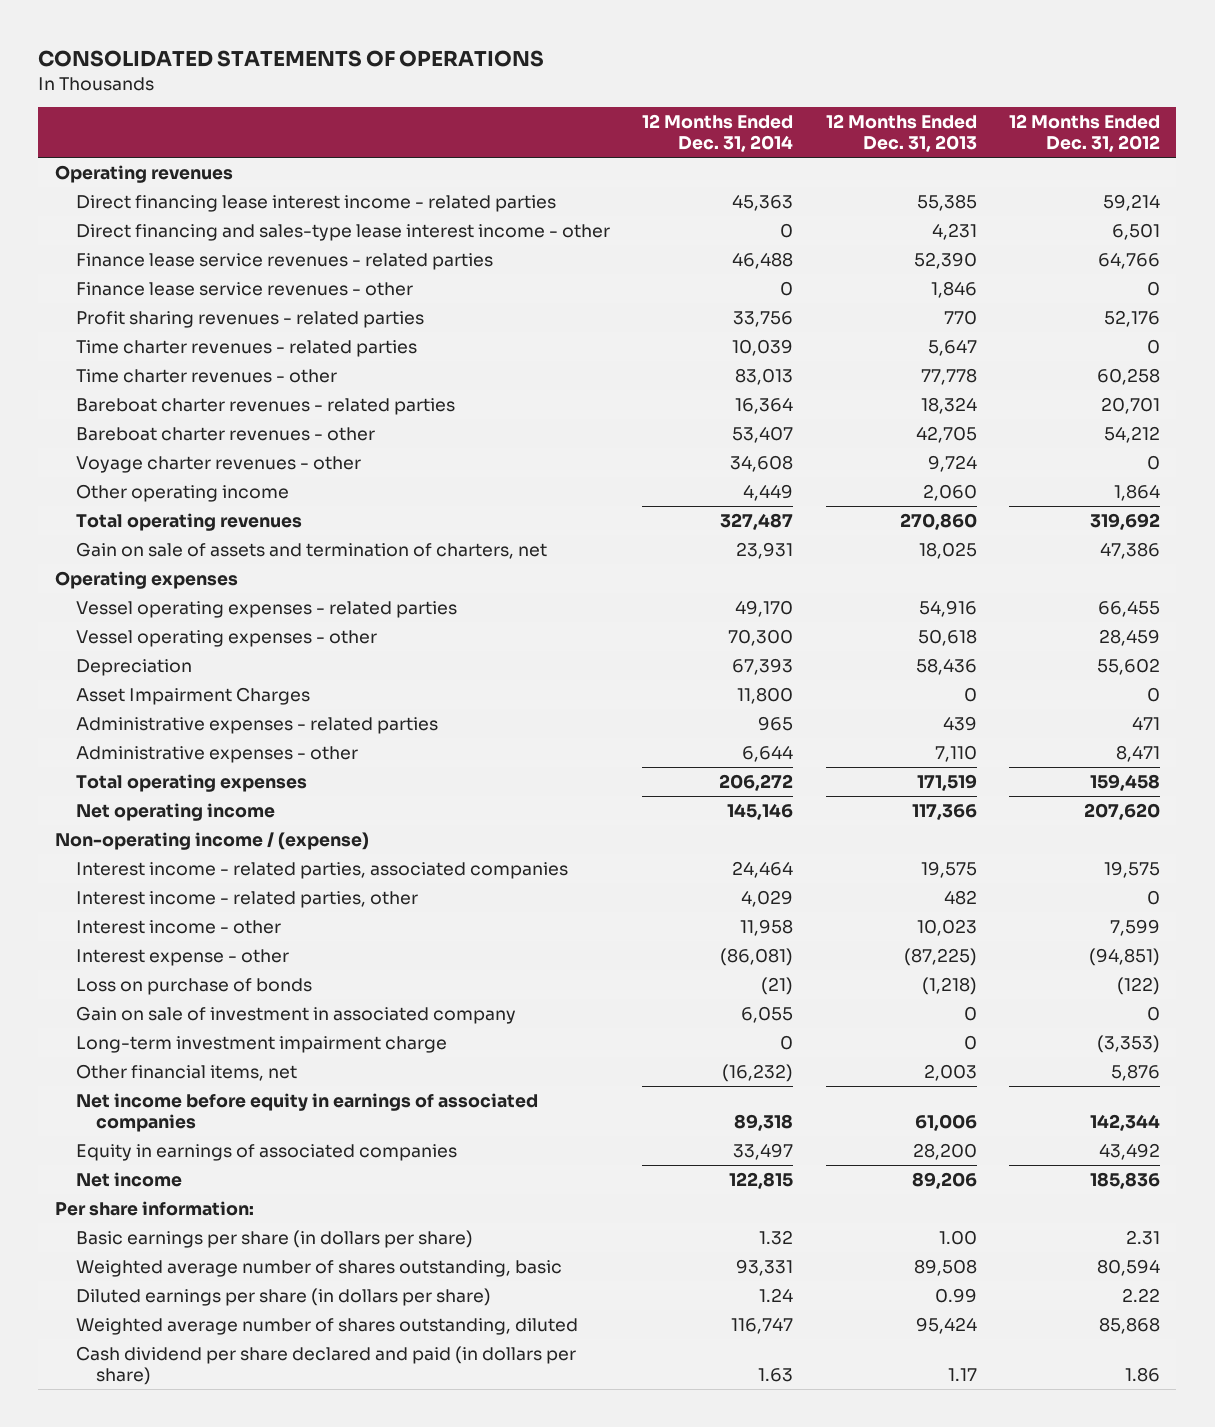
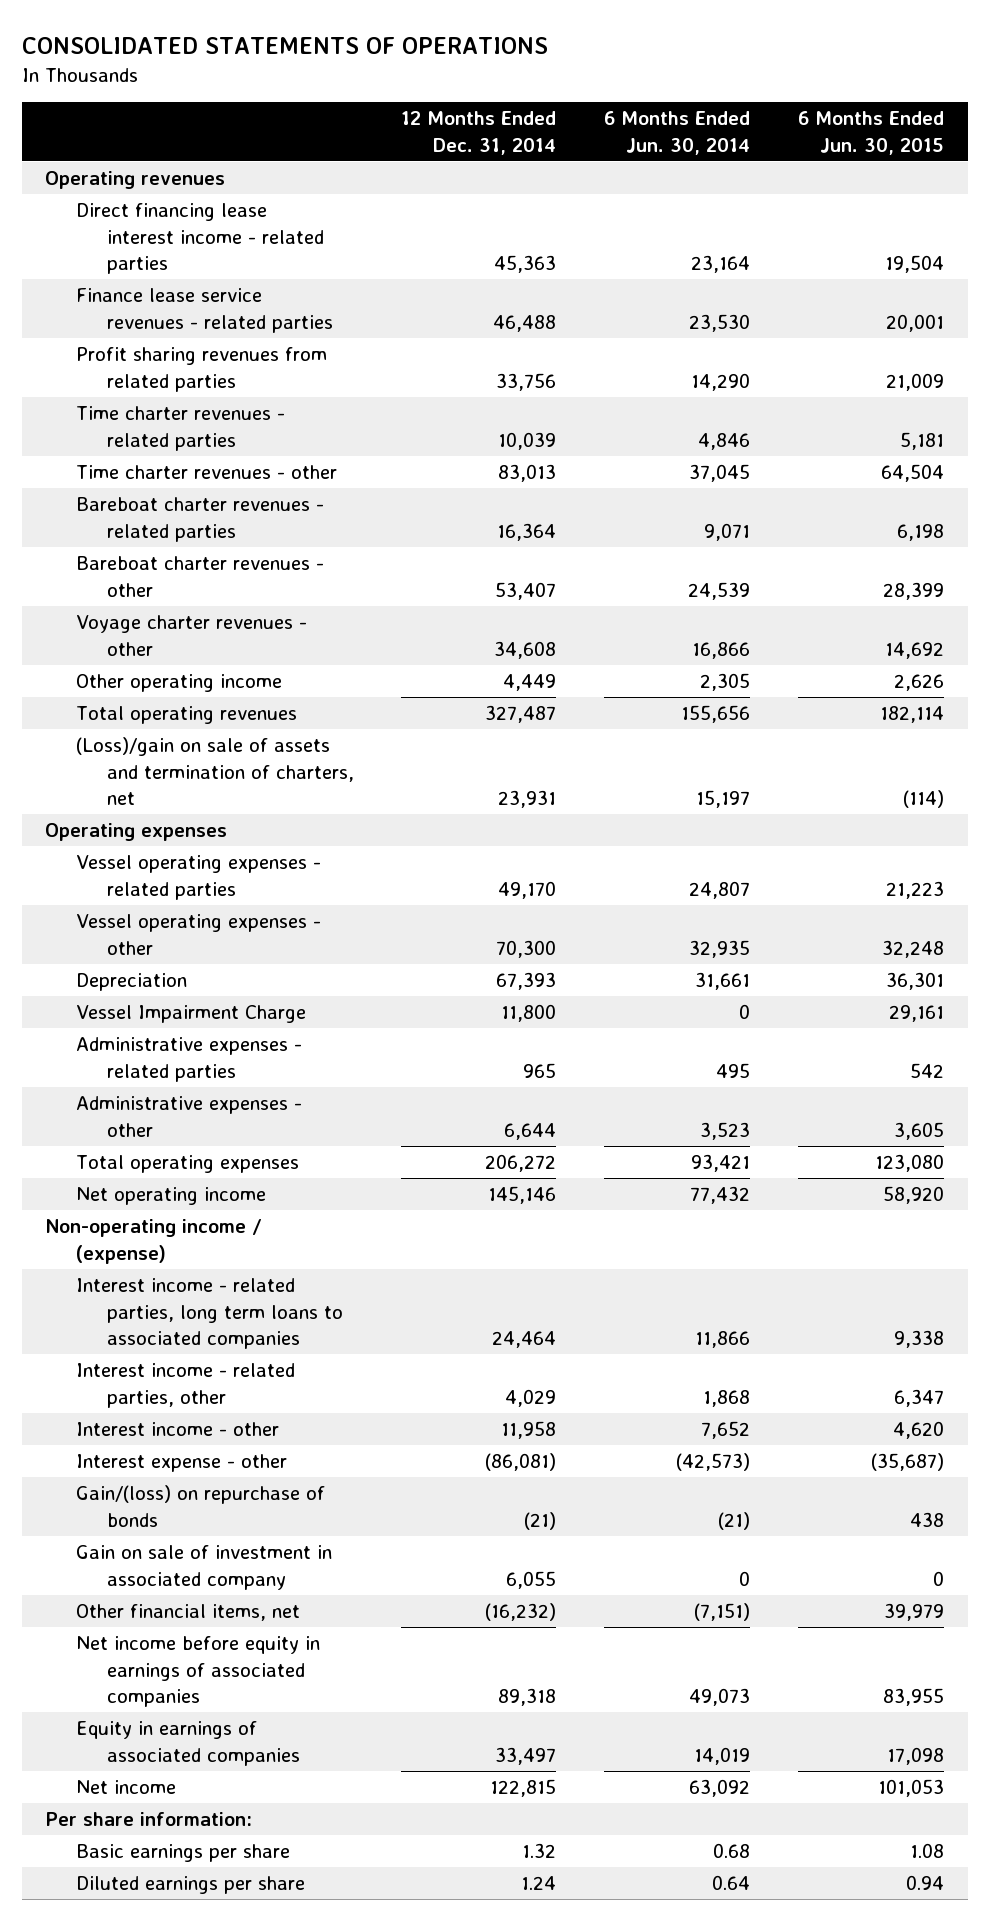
- | 12 Months Ended Dec. 31, 2014 | 12 Months Ended Dec. 31, 2013 | 12 Months Ended Dec. 31, 2012
+ | 12 Months Ended Dec. 31, 2014 | 6 Months Ended Jun. 30, 2014 | 6 Months Ended Jun. 30, 2015
- Direct financing and sales-type lease interest income - other | 0 | 4,231 | 6,501
- Finance lease service revenues - other | 0 | 1,846 | 0
- Profit sharing revenues - related parties | 33,756 | 770 | 52,176
+ Profit sharing revenues from related parties | 33,756 | 14,290 | 21,009
- Gain on sale of assets and termination of charters, net | 23,931 | 18,025 | 47,386
+ (Loss)/gain on sale of assets and termination of charters, net | 23,931 | 15,197 | (114)
- Asset Impairment Charges | 11,800 | 0 | 0
+ Vessel Impairment Charge | 11,800 | 0 | 29,161
- Interest income - related parties, associated companies | 24,464 | 19,575 | 19,575
+ Interest income - related parties, long term loans to associated companies | 24,464 | 11,866 | 9,338
- Loss on purchase of bonds | (21) | (1,218) | (122)
+ Gain/(loss) on repurchase of bonds | (21) | (21) | 438
- Long-term investment impairment charge | 0 | 0 | (3,353)
- Basic earnings per share (in dollars per share) | 1.32 | 1.00 | 2.31
- Weighted average number of shares outstanding, basic | 93,331 | 89,508 | 80,594
- Diluted earnings per share (in dollars per share) | 1.24 | 0.99 | 2.22
- Weighted average number of shares outstanding, diluted | 116,747 | 95,424 | 85,868
- Cash dividend per share declared and paid (in dollars per share) | 1.63 | 1.17 | 1.86
+ Basic earnings per share | 1.32 | 0.68 | 1.08
+ Diluted earnings per share | 1.24 | 0.64 | 0.94

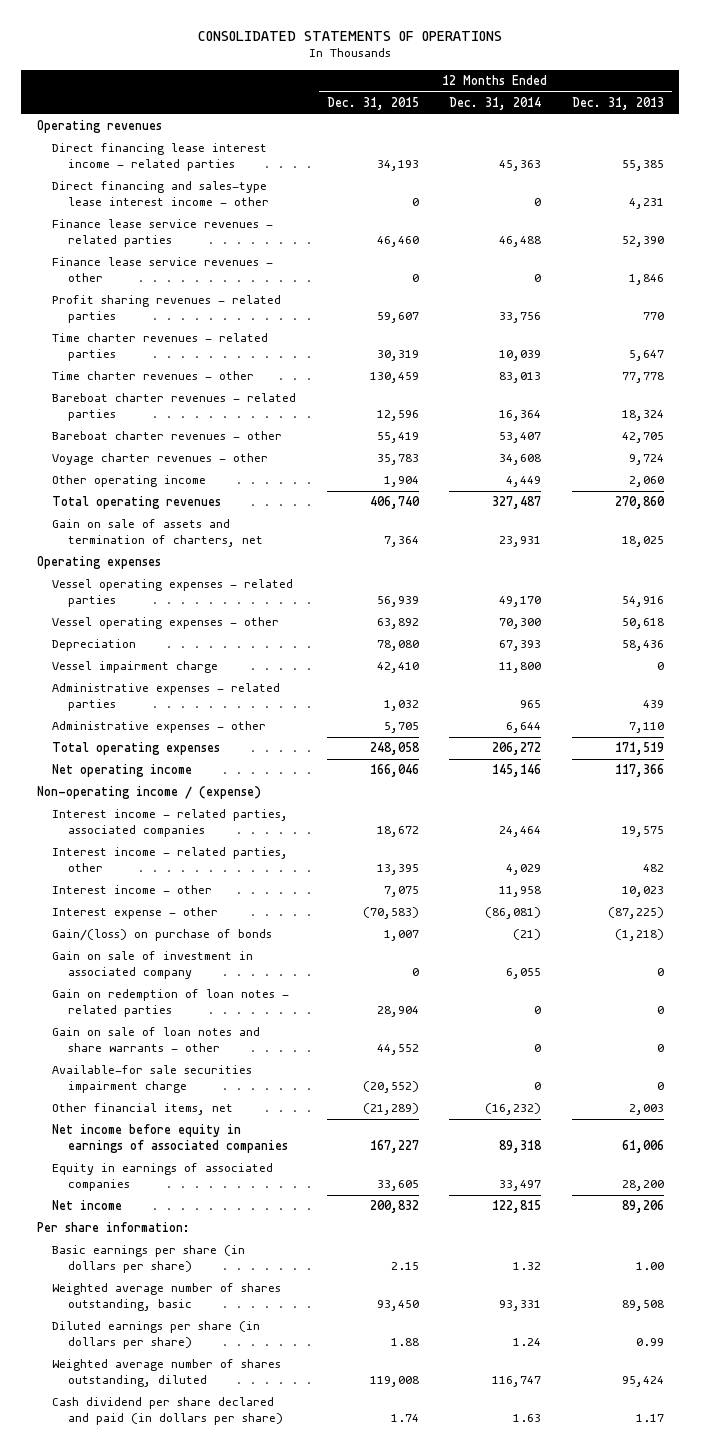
- | 12 Months Ended Dec. 31, 2014 | 6 Months Ended Jun. 30, 2014 | 6 Months Ended Jun. 30, 2015
+ | 12 Months Ended Dec. 31, 2015 | 12 Months Ended Dec. 31, 2014 | 12 Months Ended Dec. 31, 2013
+ Direct financing and sales-type lease interest income - other | 0 | 0 | 4,231
- Profit sharing revenues from related parties | 33,756 | 14,290 | 21,009
+ Finance lease service revenues - other | 0 | 0 | 1,846
+ Profit sharing revenues - related parties | 59,607 | 33,756 | 770
- (Loss)/gain on sale of assets and termination of charters, net | 23,931 | 15,197 | (114)
+ Gain on sale of assets and termination of charters, net | 7,364 | 23,931 | 18,025
- Vessel Impairment Charge | 11,800 | 0 | 29,161
+ Vessel impairment charge | 42,410 | 11,800 | 0
- Interest income - related parties, long term loans to associated companies | 24,464 | 11,866 | 9,338
+ Interest income - related parties, associated companies | 18,672 | 24,464 | 19,575
- Gain/(loss) on repurchase of bonds | (21) | (21) | 438
+ Gain/(loss) on purchase of bonds | 1,007 | (21) | (1,218)
+ Gain on redemption of loan notes - related parties | 28,904 | 0 | 0
+ Gain on sale of loan notes and share warrants - other | 44,552 | 0 | 0
+ Available-for sale securities impairment charge | (20,552) | 0 | 0
- Basic earnings per share | 1.32 | 0.68 | 1.08
- Diluted earnings per share | 1.24 | 0.64 | 0.94
+ Basic earnings per share (in dollars per share) | 2.15 | 1.32 | 1.00
+ Weighted average number of shares outstanding, basic | 93,450 | 93,331 | 89,508
+ Diluted earnings per share (in dollars per share) | 1.88 | 1.24 | 0.99
+ Weighted average number of shares outstanding, diluted | 119,008 | 116,747 | 95,424
+ Cash dividend per share declared and paid (in dollars per share) | 1.74 | 1.63 | 1.17

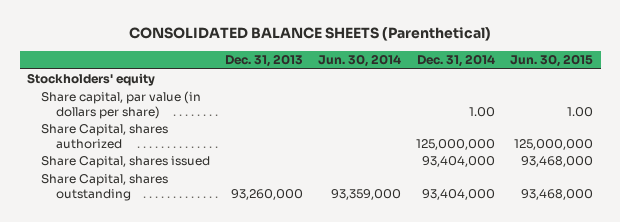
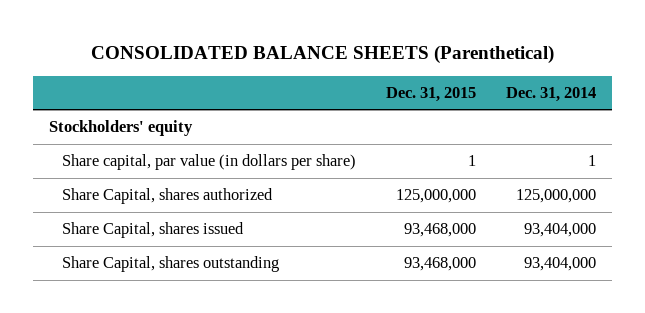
- | Dec. 31, 2013 | Jun. 30, 2014 | Dec. 31, 2014 | Jun. 30, 2015
+ | Dec. 31, 2015 | Dec. 31, 2014
- Share capital, par value (in dollars per share) | | | 1.00 | 1.00
+ Share capital, par value (in dollars per share) | 1 | 1

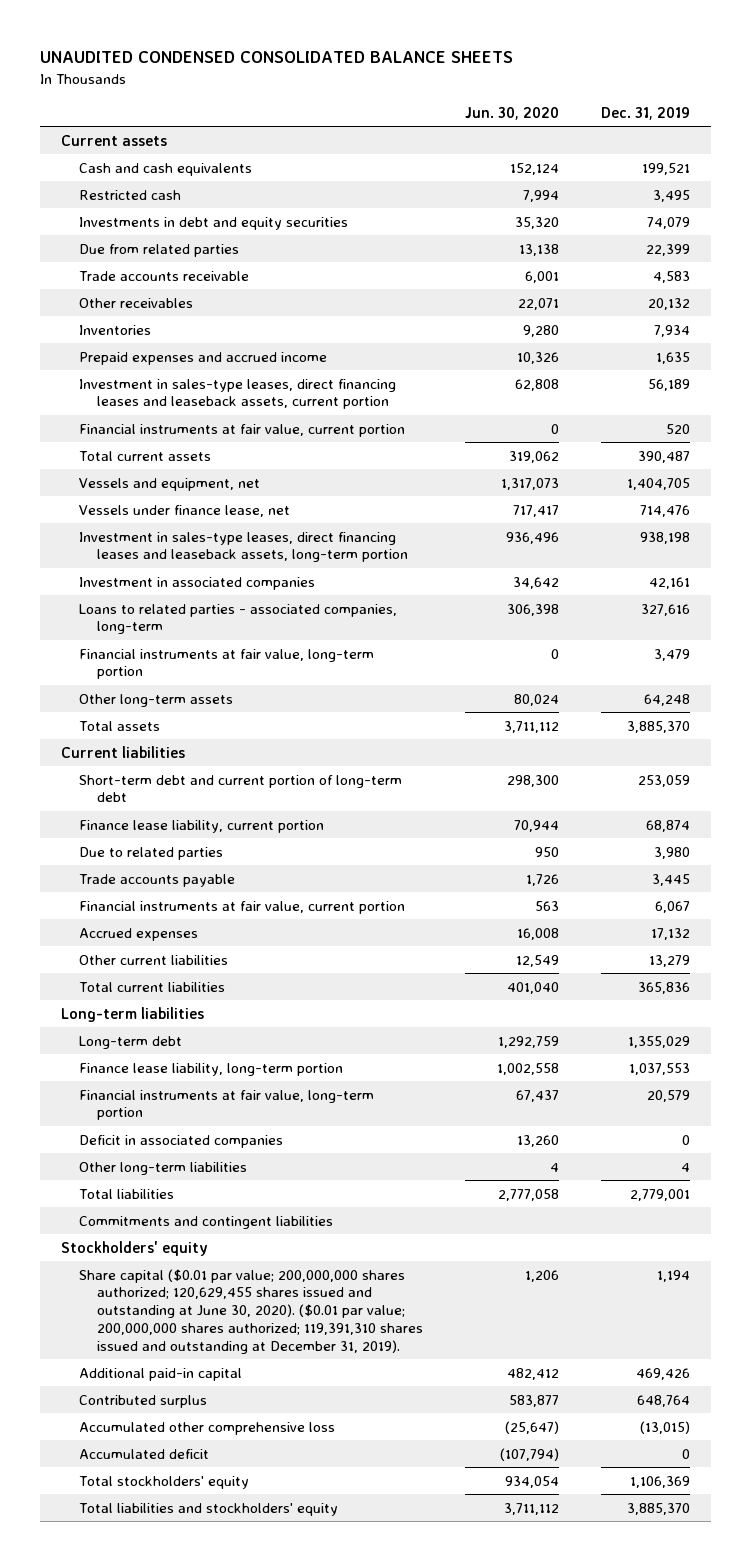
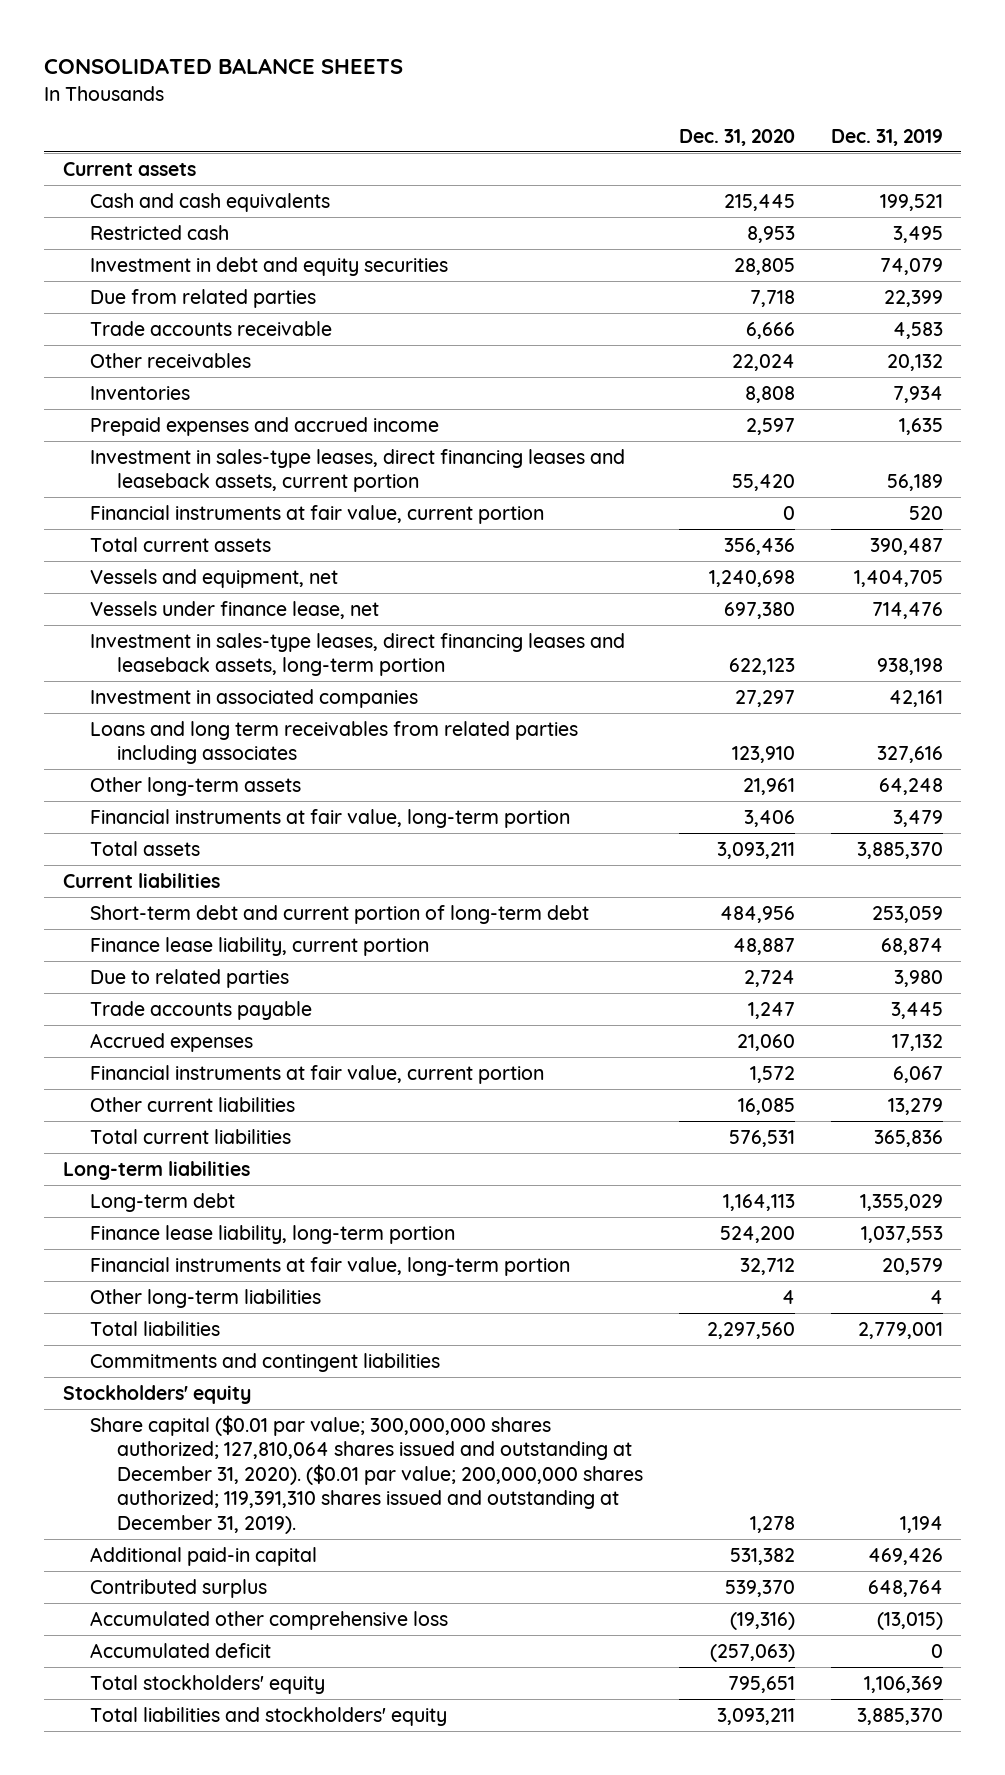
- UNAUDITED CONDENSED CONSOLIDATED BALANCE SHEETS
+ CONSOLIDATED BALANCE SHEETS
- | Jun. 30, 2020 | Dec. 31, 2019
+ | Dec. 31, 2020 | Dec. 31, 2019
- Investments in debt and equity securities | 35,320 | 74,079
+ Investment in debt and equity securities | 28,805 | 74,079
- Loans to related parties - associated companies, long-term | 306,398 | 327,616
+ Loans and long term receivables from related parties including associates | 123,910 | 327,616
moved down: Financial instruments at fair value, long-term portion | 3,406 | 3,479
moved down: Financial instruments at fair value, current portion | 1,572 | 6,067
- Deficit in associated companies | 13,260 | 0
- Share capital ($0.01 par value; 200,000,000 shares authorized; 120,629,455 shares issued and outstanding at June 30, 2020). ($0.01 par value; 200,000,000 shares authorized; 119,391,310 shares issued and outstanding at December 31, 2019). | 1,206 | 1,194
+ Share capital ($0.01 par value; 300,000,000 shares authorized; 127,810,064 shares issued and outstanding at December 31, 2020). ($0.01 par value; 200,000,000 shares authorized; 119,391,310 shares issued and outstanding at December 31, 2019). | 1,278 | 1,194

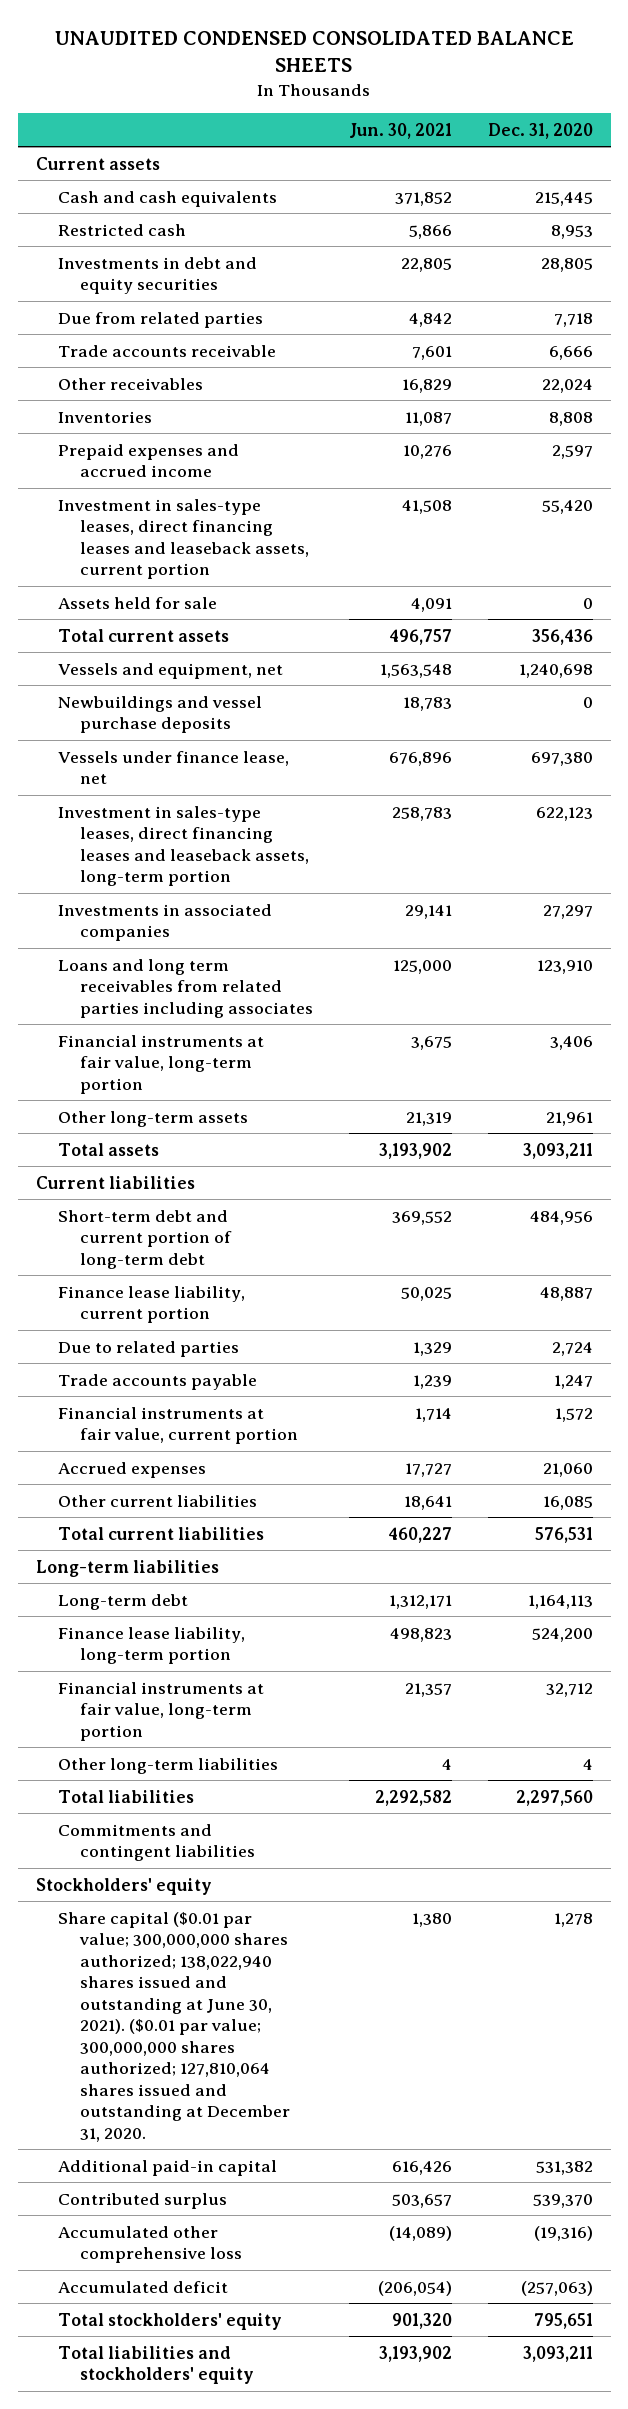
- CONSOLIDATED BALANCE SHEETS
+ UNAUDITED CONDENSED CONSOLIDATED BALANCE SHEETS
- | Dec. 31, 2020 | Dec. 31, 2019
+ | Jun. 30, 2021 | Dec. 31, 2020
- Investment in debt and equity securities | 28,805 | 74,079
+ Investments in debt and equity securities | 22,805 | 28,805
- Financial instruments at fair value, current portion | 0 | 520
+ Assets held for sale | 4,091 | 0
+ Newbuildings and vessel purchase deposits | 18,783 | 0
- Investment in associated companies | 27,297 | 42,161
+ Investments in associated companies | 29,141 | 27,297
moved down: Other long-term assets | 21,319 | 21,961
moved down: Accrued expenses | 17,727 | 21,060
- Share capital ($0.01 par value; 300,000,000 shares authorized; 127,810,064 shares issued and outstanding at December 31, 2020). ($0.01 par value; 200,000,000 shares authorized; 119,391,310 shares issued and outstanding at December 31, 2019). | 1,278 | 1,194
+ Share capital ($0.01 par value; 300,000,000 shares authorized; 138,022,940 shares issued and outstanding at June 30, 2021). ($0.01 par value; 300,000,000 shares authorized; 127,810,064 shares issued and outstanding at December 31, 2020. | 1,380 | 1,278

